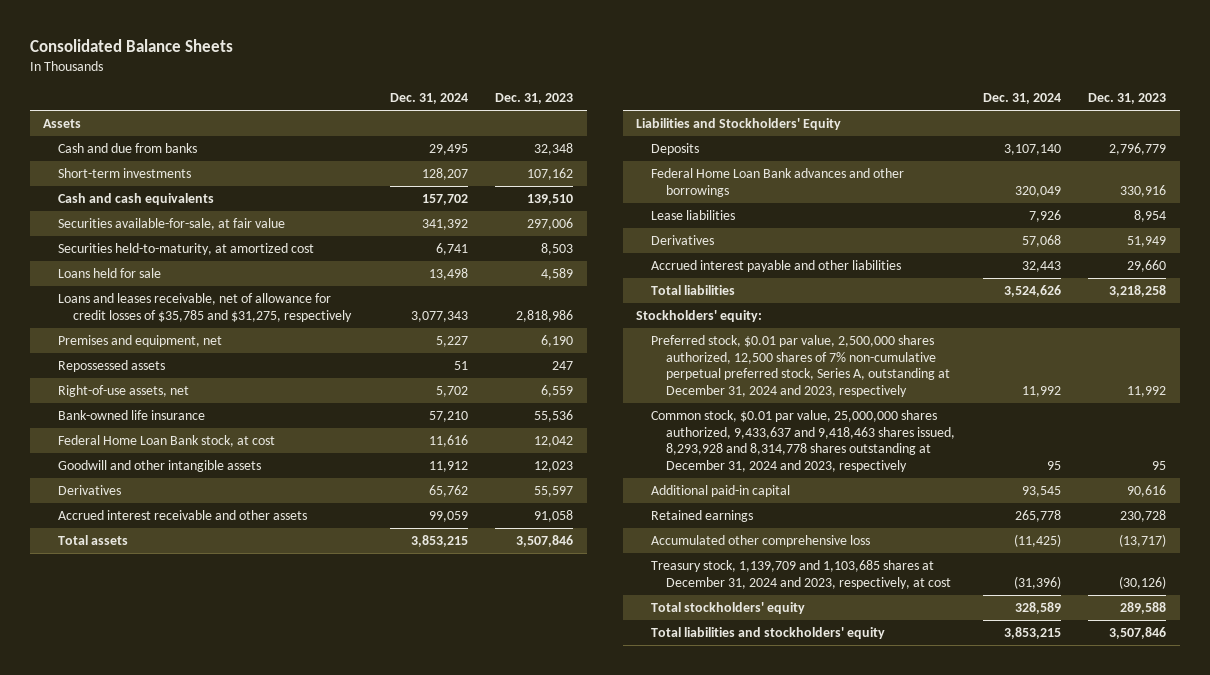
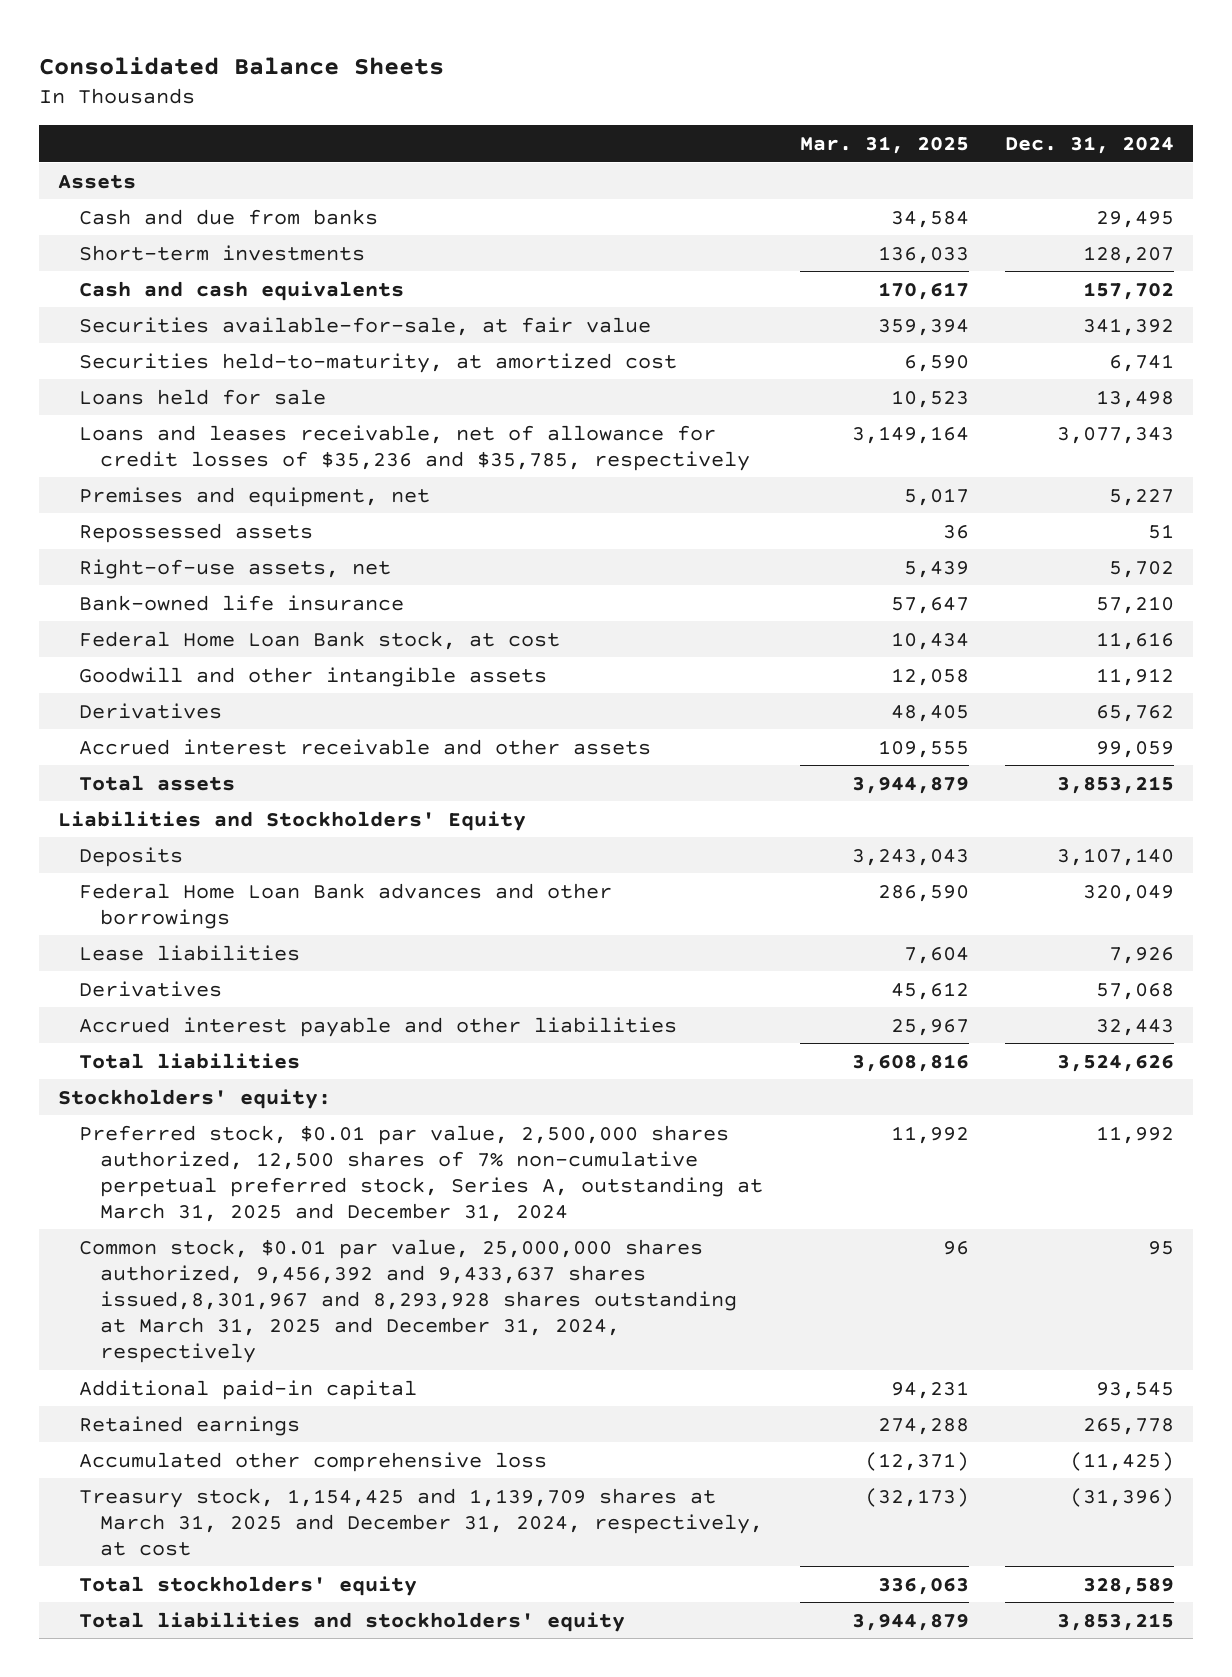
- | Dec. 31, 2024 | Dec. 31, 2023
+ | Mar. 31, 2025 | Dec. 31, 2024
- Loans and leases receivable, net of allowance for credit losses of $35,785 and $31,275, respectively | 3,077,343 | 2,818,986
+ Loans and leases receivable, net of allowance for credit losses of $35,236 and $35,785, respectively | 3,149,164 | 3,077,343
- Preferred stock, $0.01 par value, 2,500,000 shares authorized, 12,500 shares of 7% non-cumulative perpetual preferred stock, Series A, outstanding at December 31, 2024 and 2023, respectively | 11,992 | 11,992
- Common stock, $0.01 par value, 25,000,000 shares authorized, 9,433,637 and 9,418,463 shares issued, 8,293,928 and 8,314,778 shares outstanding at December 31, 2024 and 2023, respectively | 95 | 95
+ Preferred stock, $0.01 par value, 2,500,000 shares authorized, 12,500 shares of 7% non-cumulative perpetual preferred stock, Series A, outstanding at March 31, 2025 and December 31, 2024 | 11,992 | 11,992
+ Common stock, $0.01 par value, 25,000,000 shares authorized, 9,456,392 and 9,433,637 shares issued,8,301,967 and 8,293,928 shares outstanding at March 31, 2025 and December 31, 2024, respectively | 96 | 95
- Treasury stock, 1,139,709 and 1,103,685 shares at December 31, 2024 and 2023, respectively, at cost | (31,396) | (30,126)
+ Treasury stock, 1,154,425 and 1,139,709 shares at March 31, 2025 and December 31, 2024, respectively, at cost | (32,173) | (31,396)

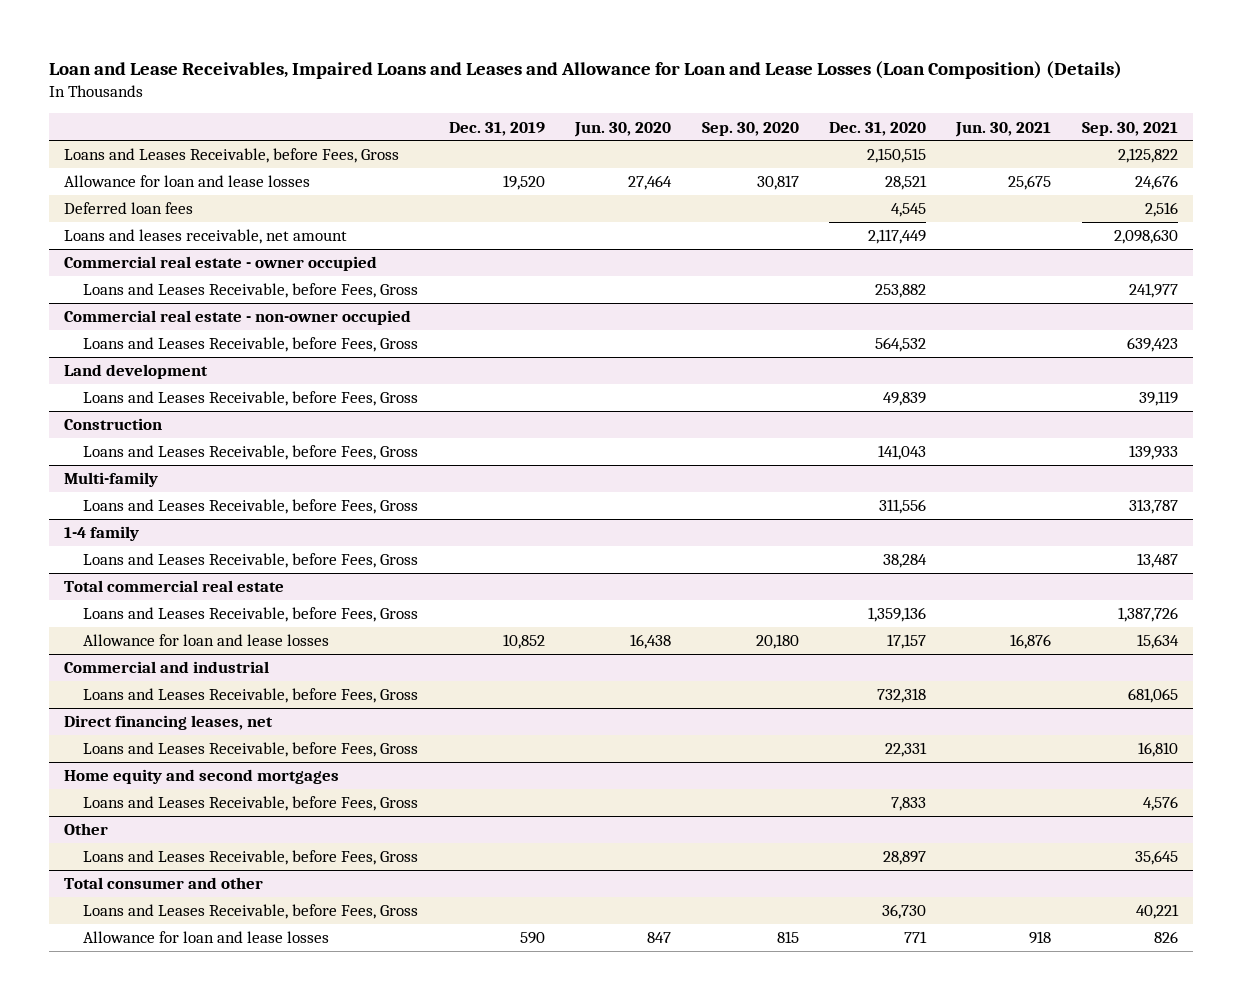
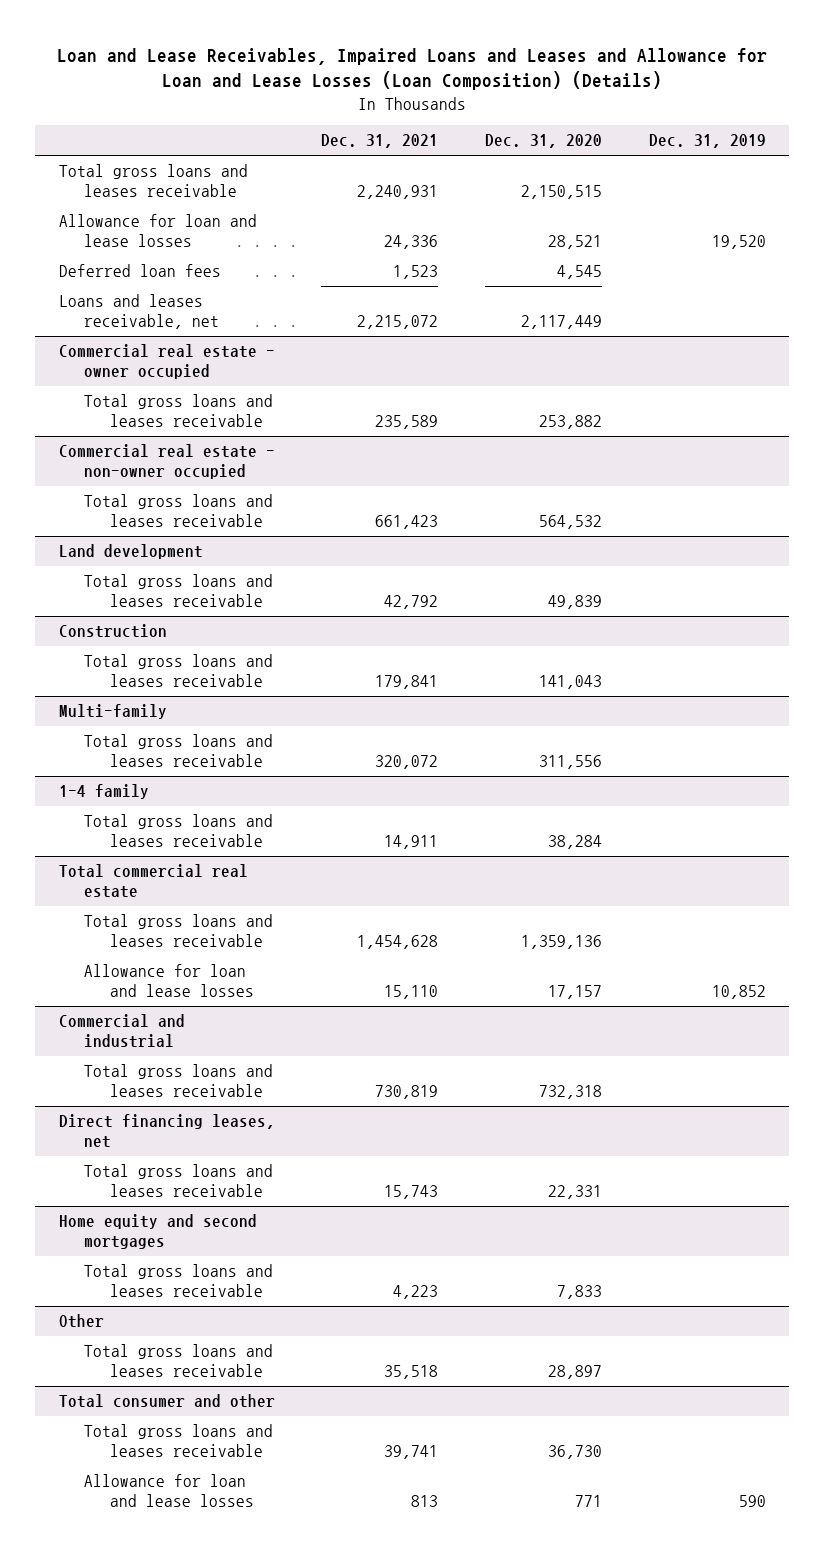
- | Dec. 31, 2019 | Jun. 30, 2020 | Sep. 30, 2020 | Dec. 31, 2020 | Jun. 30, 2021 | Sep. 30, 2021
+ | Dec. 31, 2021 | Dec. 31, 2020 | Dec. 31, 2019
- Loans and Leases Receivable, before Fees, Gross | | | | 2,150,515 | | 2,125,822
+ Total gross loans and leases receivable | 2,240,931 | 2,150,515 |
- Loans and leases receivable, net amount | | | | 2,117,449 | | 2,098,630
+ Loans and leases receivable, net | 2,215,072 | 2,117,449 |
@ Commercial real estate - owner occupied
- Loans and Leases Receivable, before Fees, Gross | | | | 253,882 | | 241,977
+ Total gross loans and leases receivable | 235,589 | 253,882 |
@ Commercial real estate - non-owner occupied
- Loans and Leases Receivable, before Fees, Gross | | | | 564,532 | | 639,423
+ Total gross loans and leases receivable | 661,423 | 564,532 |
@ Land development
- Loans and Leases Receivable, before Fees, Gross | | | | 49,839 | | 39,119
+ Total gross loans and leases receivable | 42,792 | 49,839 |
@ Construction
- Loans and Leases Receivable, before Fees, Gross | | | | 141,043 | | 139,933
+ Total gross loans and leases receivable | 179,841 | 141,043 |
@ Multi-family
- Loans and Leases Receivable, before Fees, Gross | | | | 311,556 | | 313,787
+ Total gross loans and leases receivable | 320,072 | 311,556 |
@ 1-4 family
- Loans and Leases Receivable, before Fees, Gross | | | | 38,284 | | 13,487
+ Total gross loans and leases receivable | 14,911 | 38,284 |
@ Total commercial real estate
- Loans and Leases Receivable, before Fees, Gross | | | | 1,359,136 | | 1,387,726
+ Total gross loans and leases receivable | 1,454,628 | 1,359,136 |
@ Commercial and industrial
- Loans and Leases Receivable, before Fees, Gross | | | | 732,318 | | 681,065
+ Total gross loans and leases receivable | 730,819 | 732,318 |
@ Direct financing leases, net
- Loans and Leases Receivable, before Fees, Gross | | | | 22,331 | | 16,810
+ Total gross loans and leases receivable | 15,743 | 22,331 |
@ Home equity and second mortgages
- Loans and Leases Receivable, before Fees, Gross | | | | 7,833 | | 4,576
+ Total gross loans and leases receivable | 4,223 | 7,833 |
@ Other
- Loans and Leases Receivable, before Fees, Gross | | | | 28,897 | | 35,645
+ Total gross loans and leases receivable | 35,518 | 28,897 |
@ Total consumer and other
- Loans and Leases Receivable, before Fees, Gross | | | | 36,730 | | 40,221
+ Total gross loans and leases receivable | 39,741 | 36,730 |

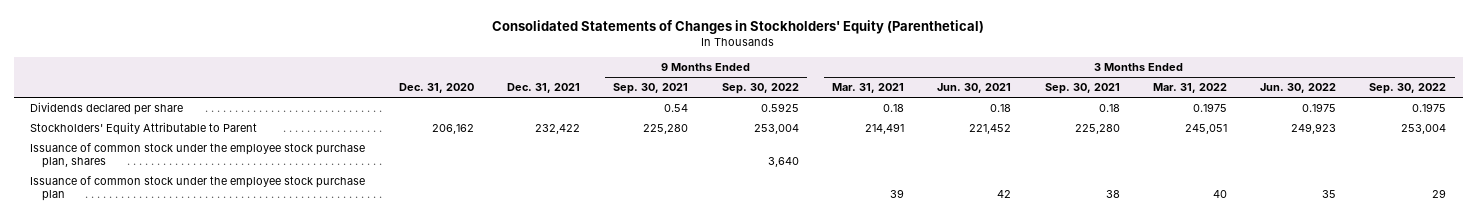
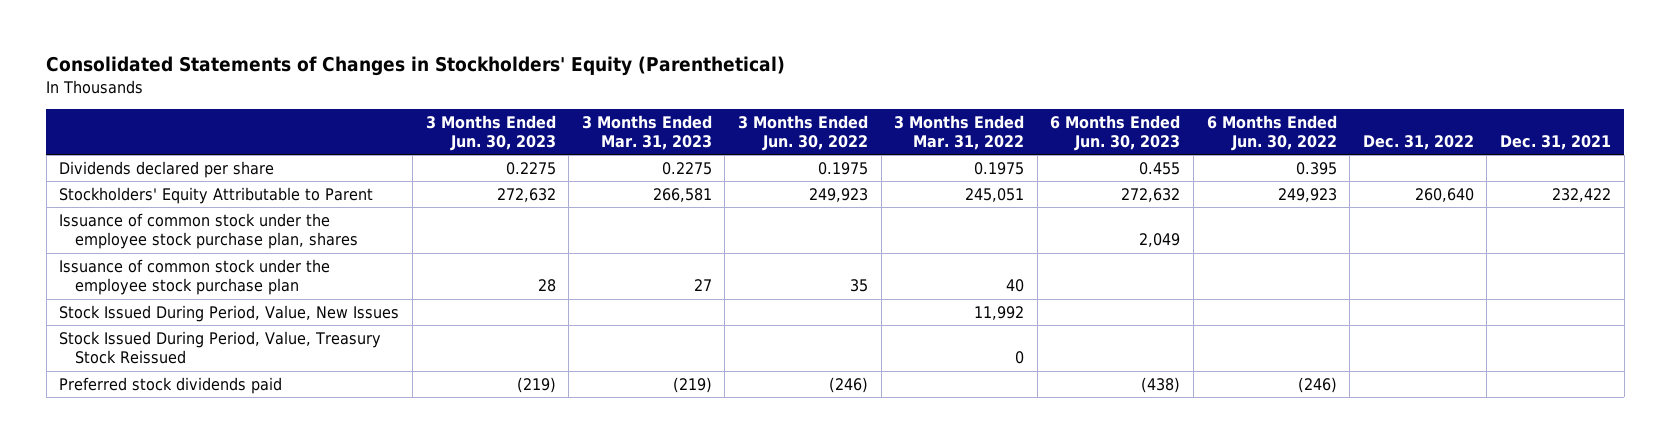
- | Dec. 31, 2020 | Dec. 31, 2021 | 9 Months Ended Sep. 30, 2021 | 9 Months Ended Sep. 30, 2022 | 3 Months Ended Mar. 31, 2021 | 3 Months Ended Jun. 30, 2021 | 3 Months Ended Sep. 30, 2021 | 3 Months Ended Mar. 31, 2022 | 3 Months Ended Jun. 30, 2022 | 3 Months Ended Sep. 30, 2022
+ | 3 Months Ended Jun. 30, 2023 | 3 Months Ended Mar. 31, 2023 | 3 Months Ended Jun. 30, 2022 | 3 Months Ended Mar. 31, 2022 | 6 Months Ended Jun. 30, 2023 | 6 Months Ended Jun. 30, 2022 | Dec. 31, 2022 | Dec. 31, 2021
+ Stock Issued During Period, Value, New Issues | | | | 11,992 | | | |
+ Stock Issued During Period, Value, Treasury Stock Reissued | | | | 0 | | | |
+ Preferred stock dividends paid | (219) | (219) | (246) | | (438) | (246) | |

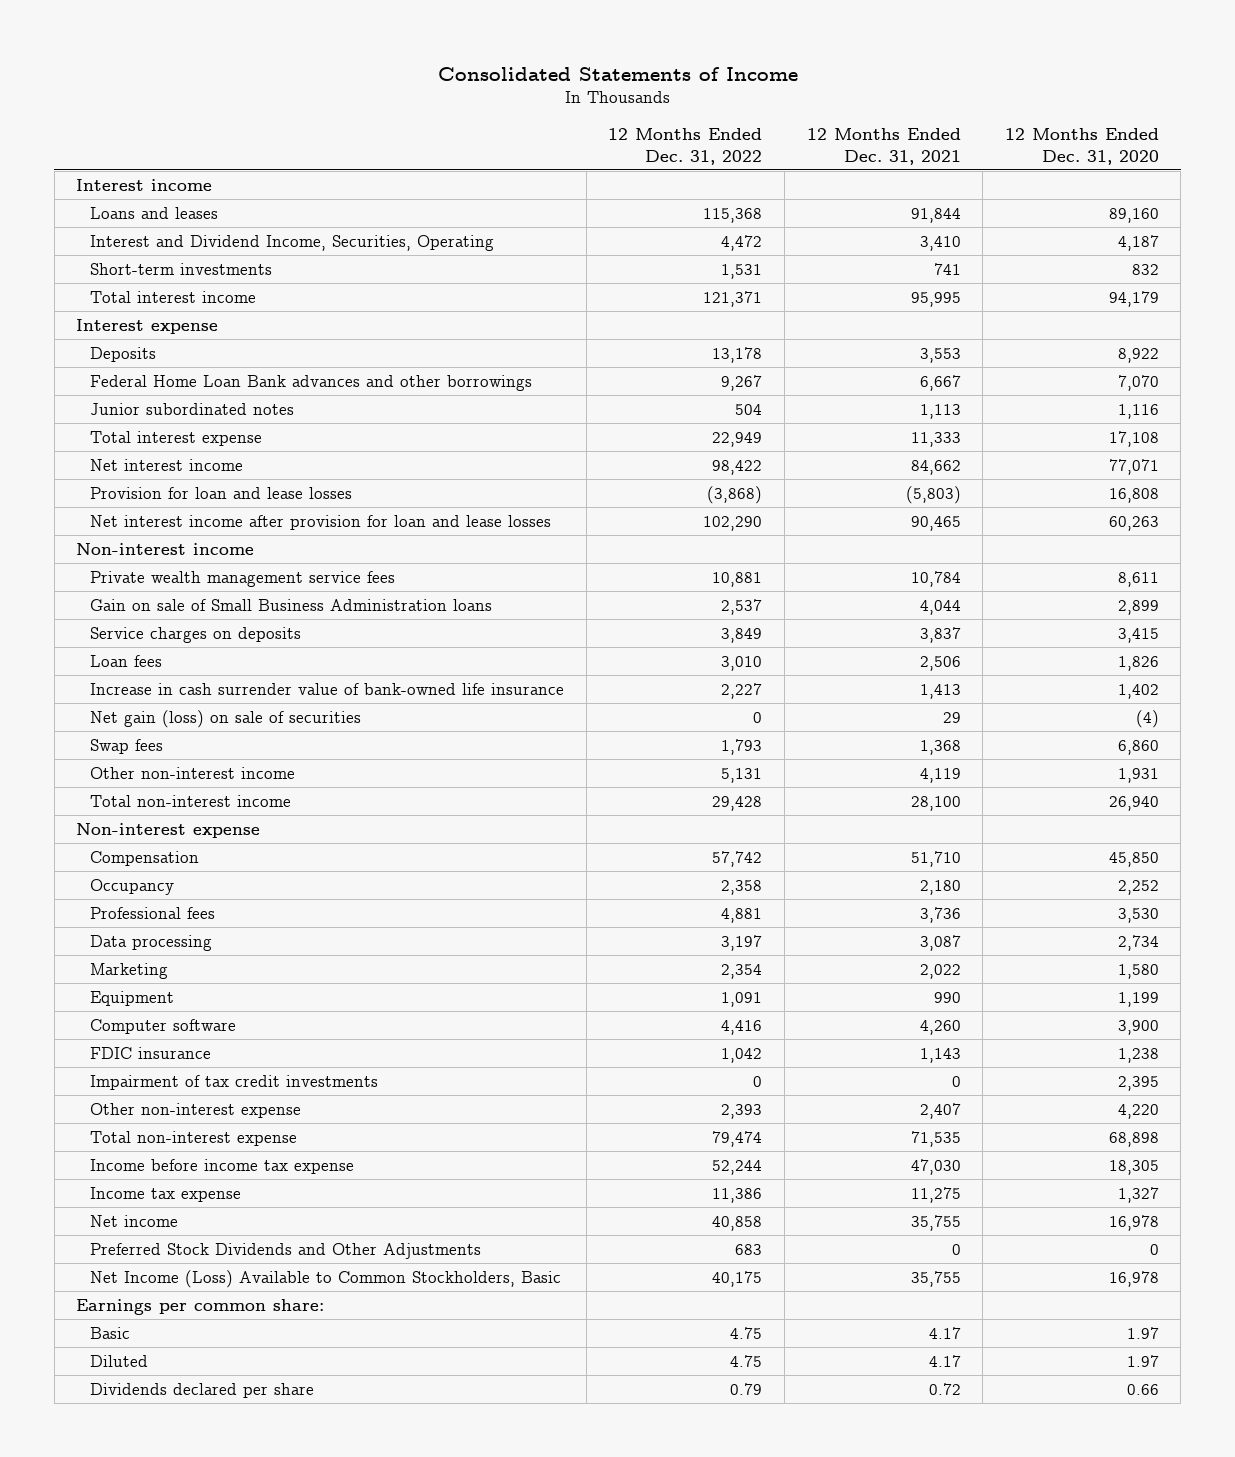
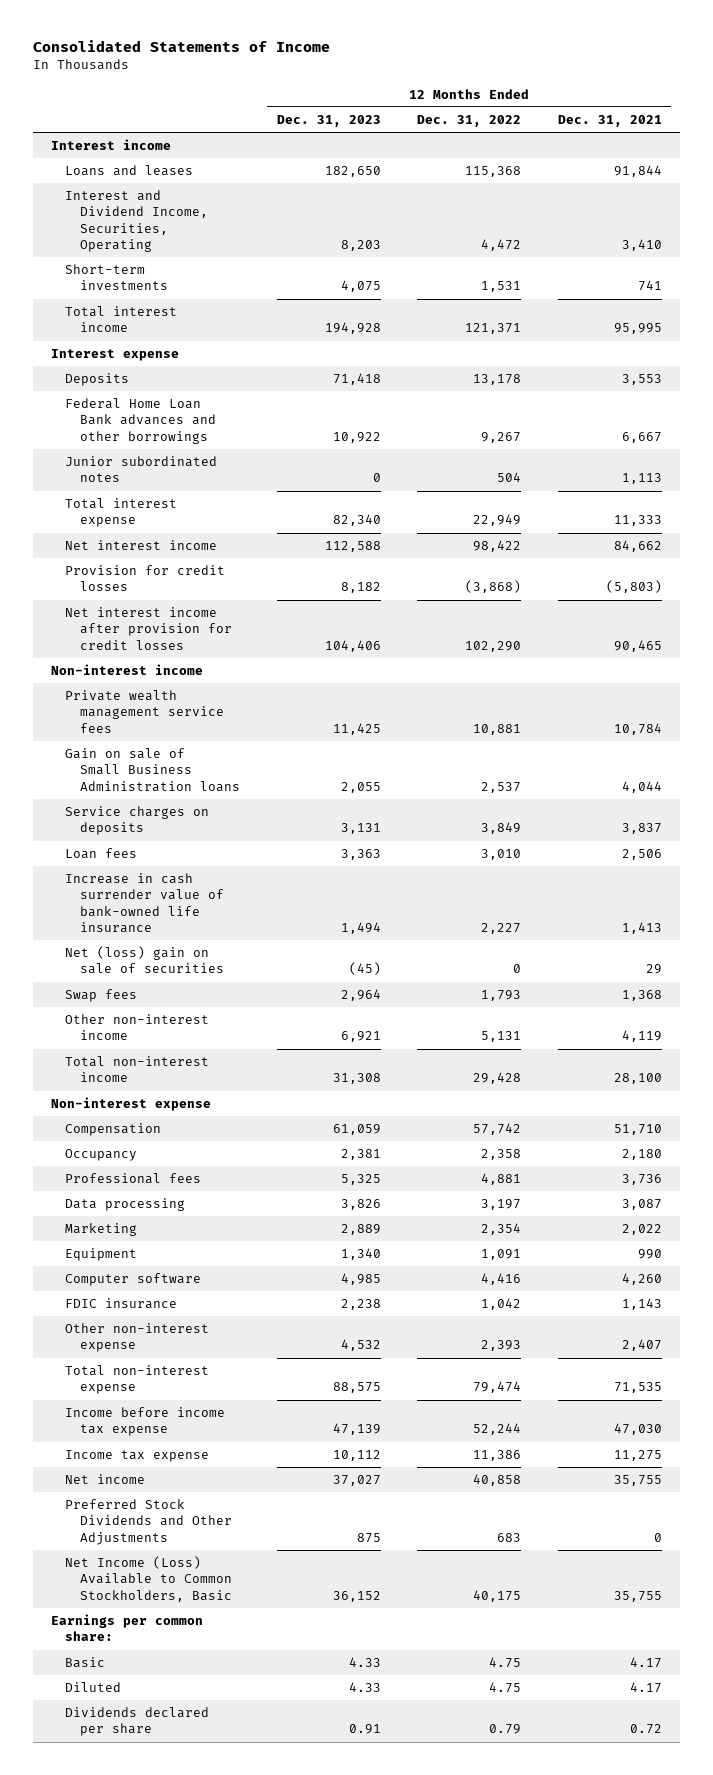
- | 12 Months Ended Dec. 31, 2022 | 12 Months Ended Dec. 31, 2021 | 12 Months Ended Dec. 31, 2020
+ | 12 Months Ended Dec. 31, 2023 | 12 Months Ended Dec. 31, 2022 | 12 Months Ended Dec. 31, 2021
- Provision for loan and lease losses | (3,868) | (5,803) | 16,808
- Net interest income after provision for loan and lease losses | 102,290 | 90,465 | 60,263
+ Provision for credit losses | 8,182 | (3,868) | (5,803)
+ Net interest income after provision for credit losses | 104,406 | 102,290 | 90,465
- Net gain (loss) on sale of securities | 0 | 29 | (4)
+ Net (loss) gain on sale of securities | (45) | 0 | 29
- Impairment of tax credit investments | 0 | 0 | 2,395

